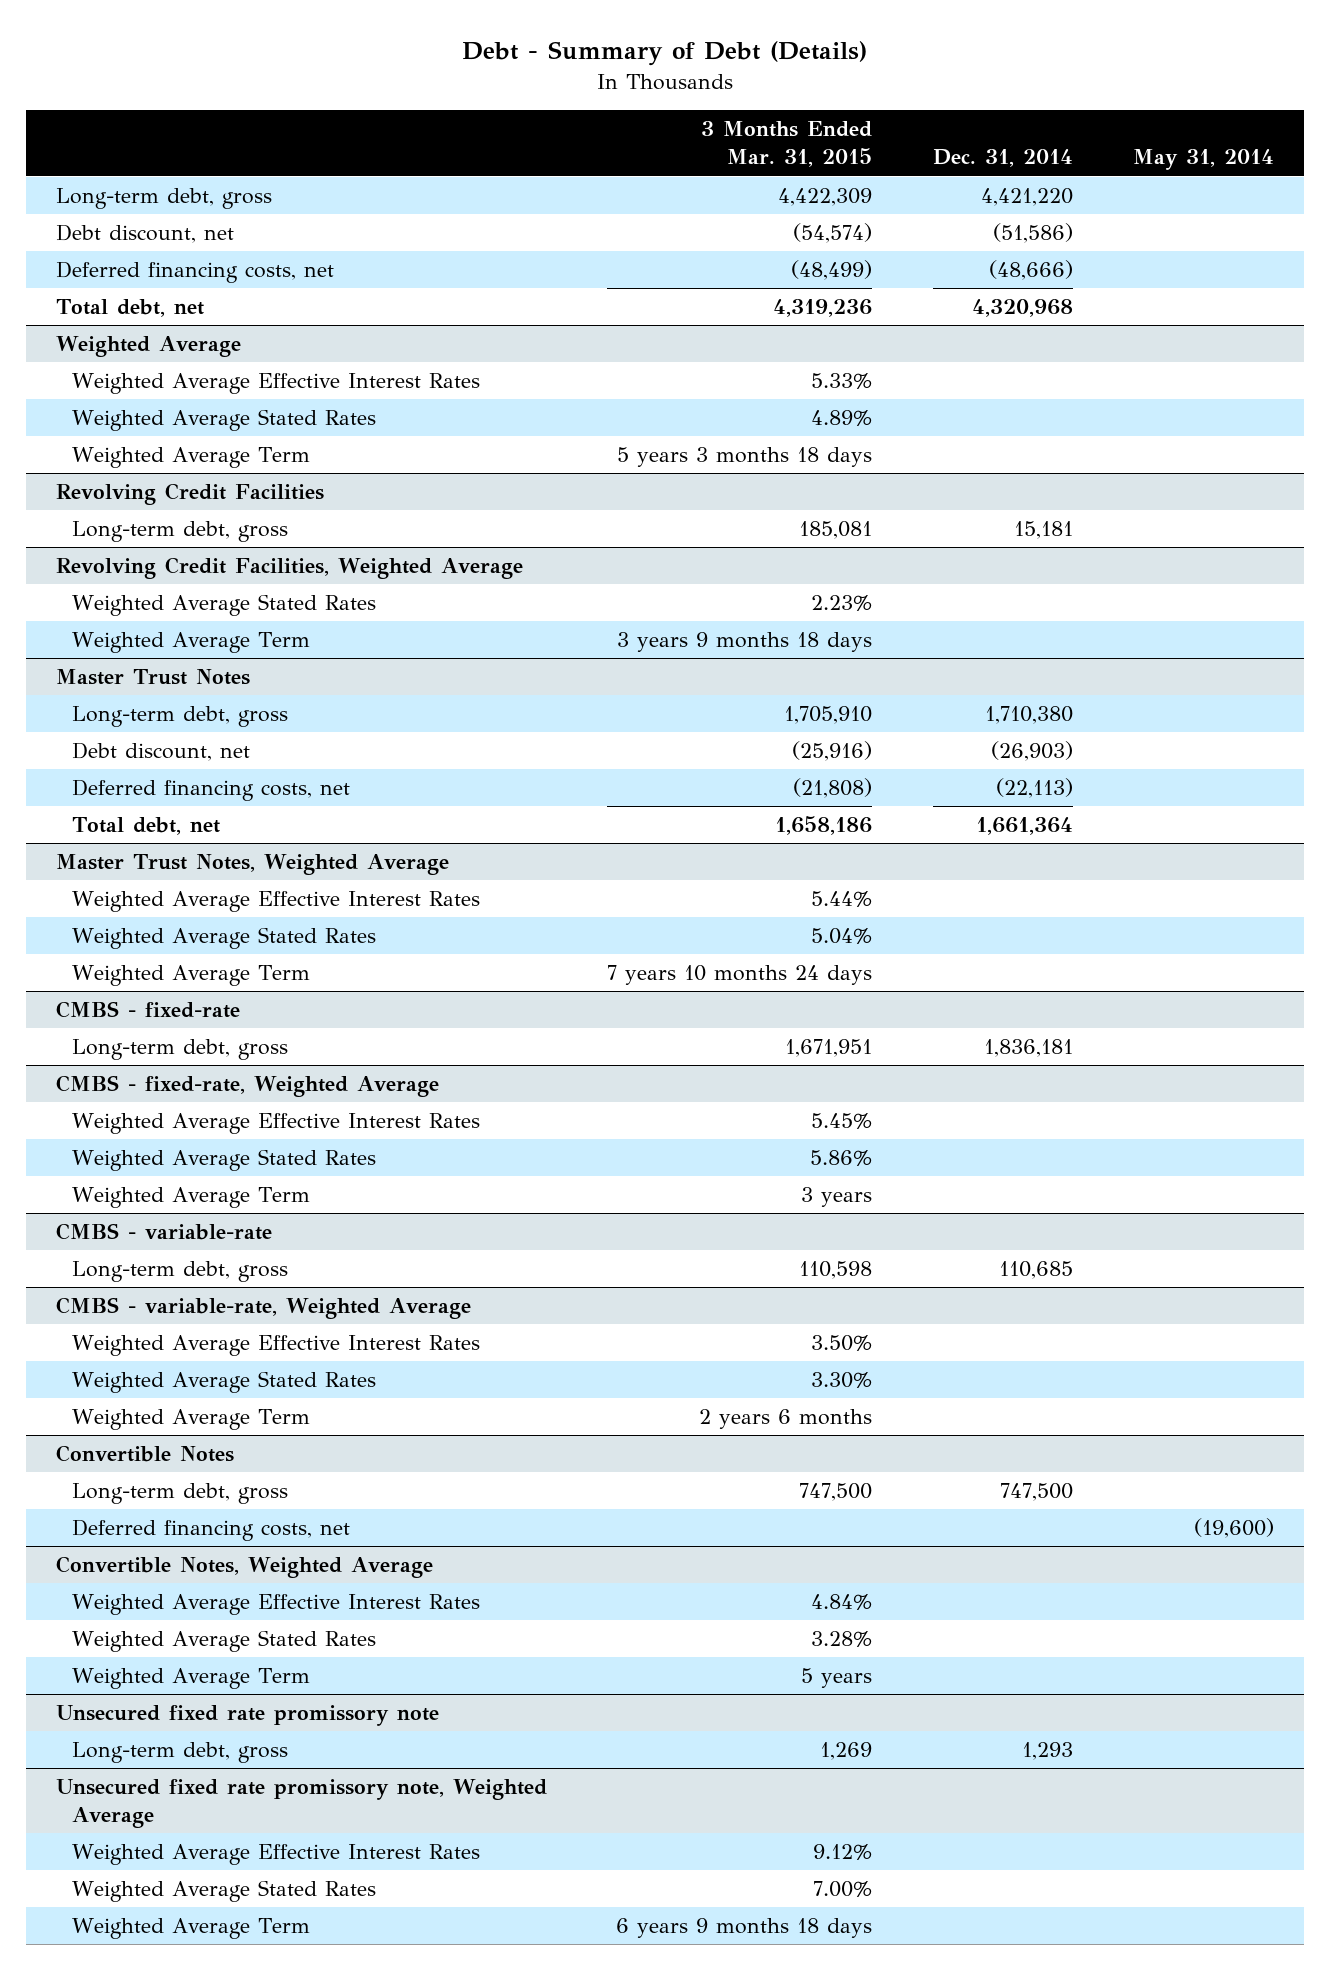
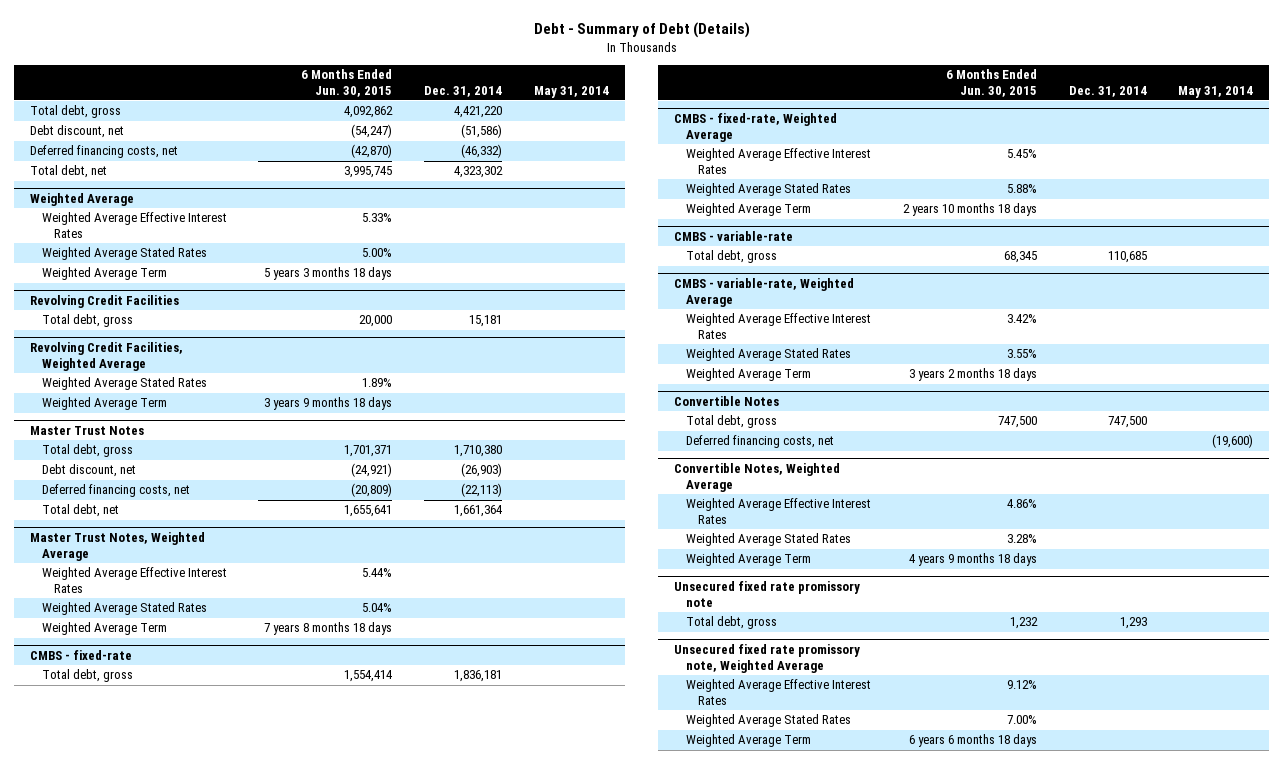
- | 3 Months Ended Mar. 31, 2015 | Dec. 31, 2014 | May 31, 2014
+ | 6 Months Ended Jun. 30, 2015 | Dec. 31, 2014 | May 31, 2014
- Long-term debt, gross | 4,422,309 | 4,421,220 |
+ Total debt, gross | 4,092,862 | 4,421,220 |
- Deferred financing costs, net | (48,499) | (48,666) |
- Total debt, net | 4,319,236 | 4,320,968 |
+ Deferred financing costs, net | (42,870) | (46,332) |
+ Total debt, net | 3,995,745 | 4,323,302 |
@ Revolving Credit Facilities
- Long-term debt, gross | 185,081 | 15,181 |
+ Total debt, gross | 20,000 | 15,181 |
@ Master Trust Notes
- Long-term debt, gross | 1,705,910 | 1,710,380 |
+ Total debt, gross | 1,701,371 | 1,710,380 |
@ CMBS - fixed-rate
- Long-term debt, gross | 1,671,951 | 1,836,181 |
+ Total debt, gross | 1,554,414 | 1,836,181 |
@ CMBS - variable-rate
- Long-term debt, gross | 110,598 | 110,685 |
+ Total debt, gross | 68,345 | 110,685 |
@ Convertible Notes
- Long-term debt, gross | 747,500 | 747,500 |
+ Total debt, gross | 747,500 | 747,500 |
@ Unsecured fixed rate promissory note
- Long-term debt, gross | 1,269 | 1,293 |
+ Total debt, gross | 1,232 | 1,293 |

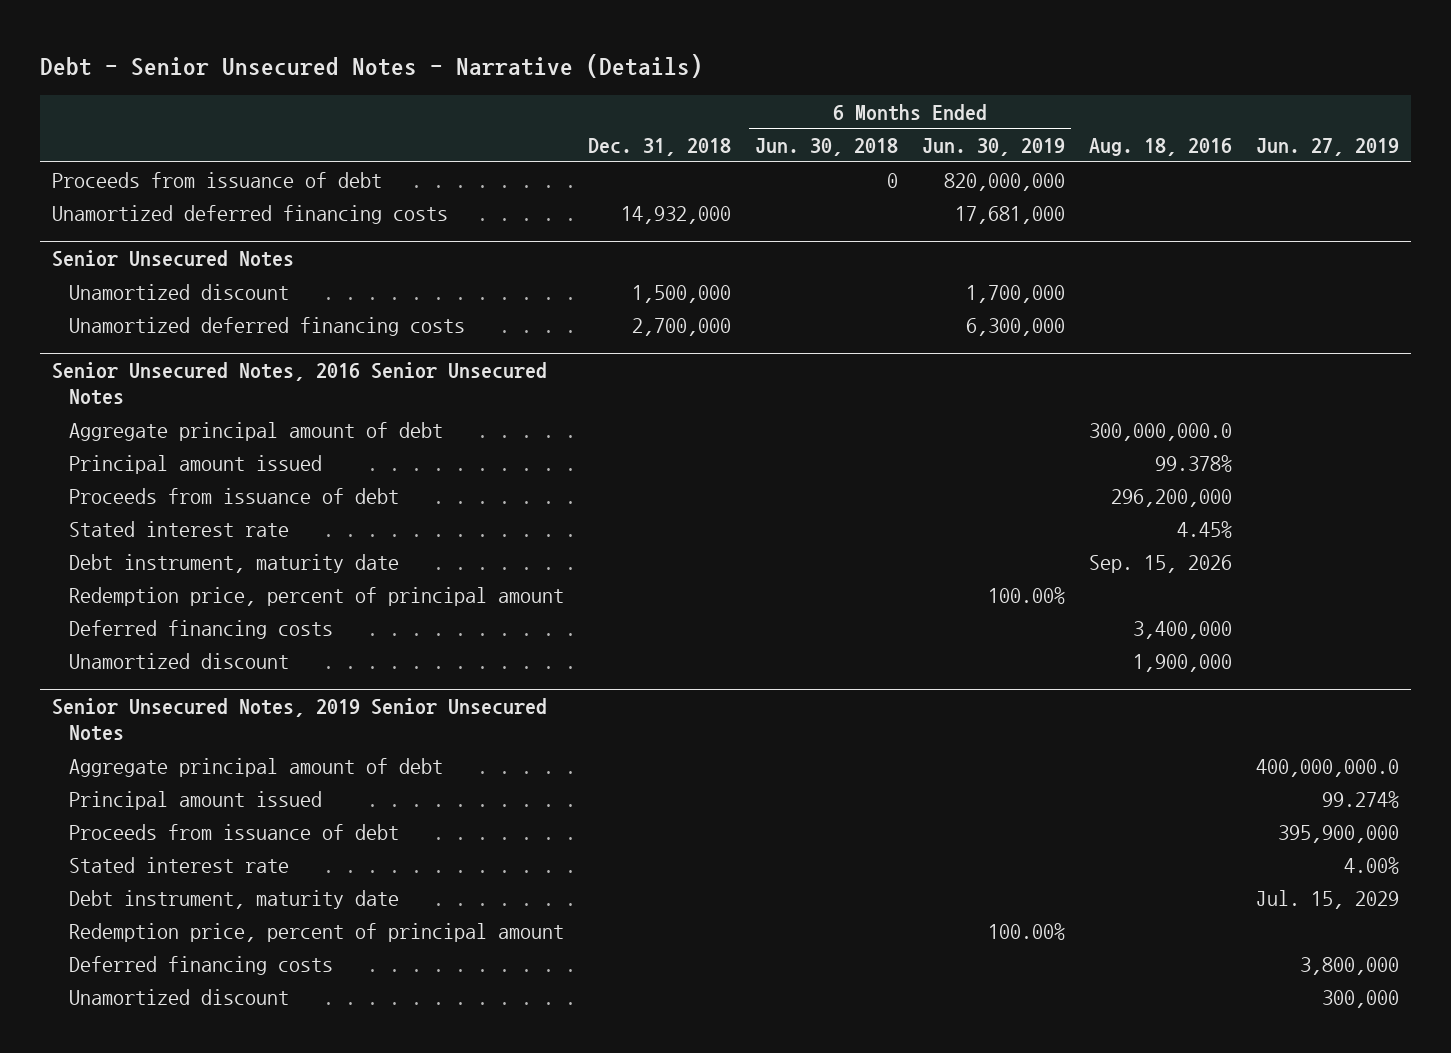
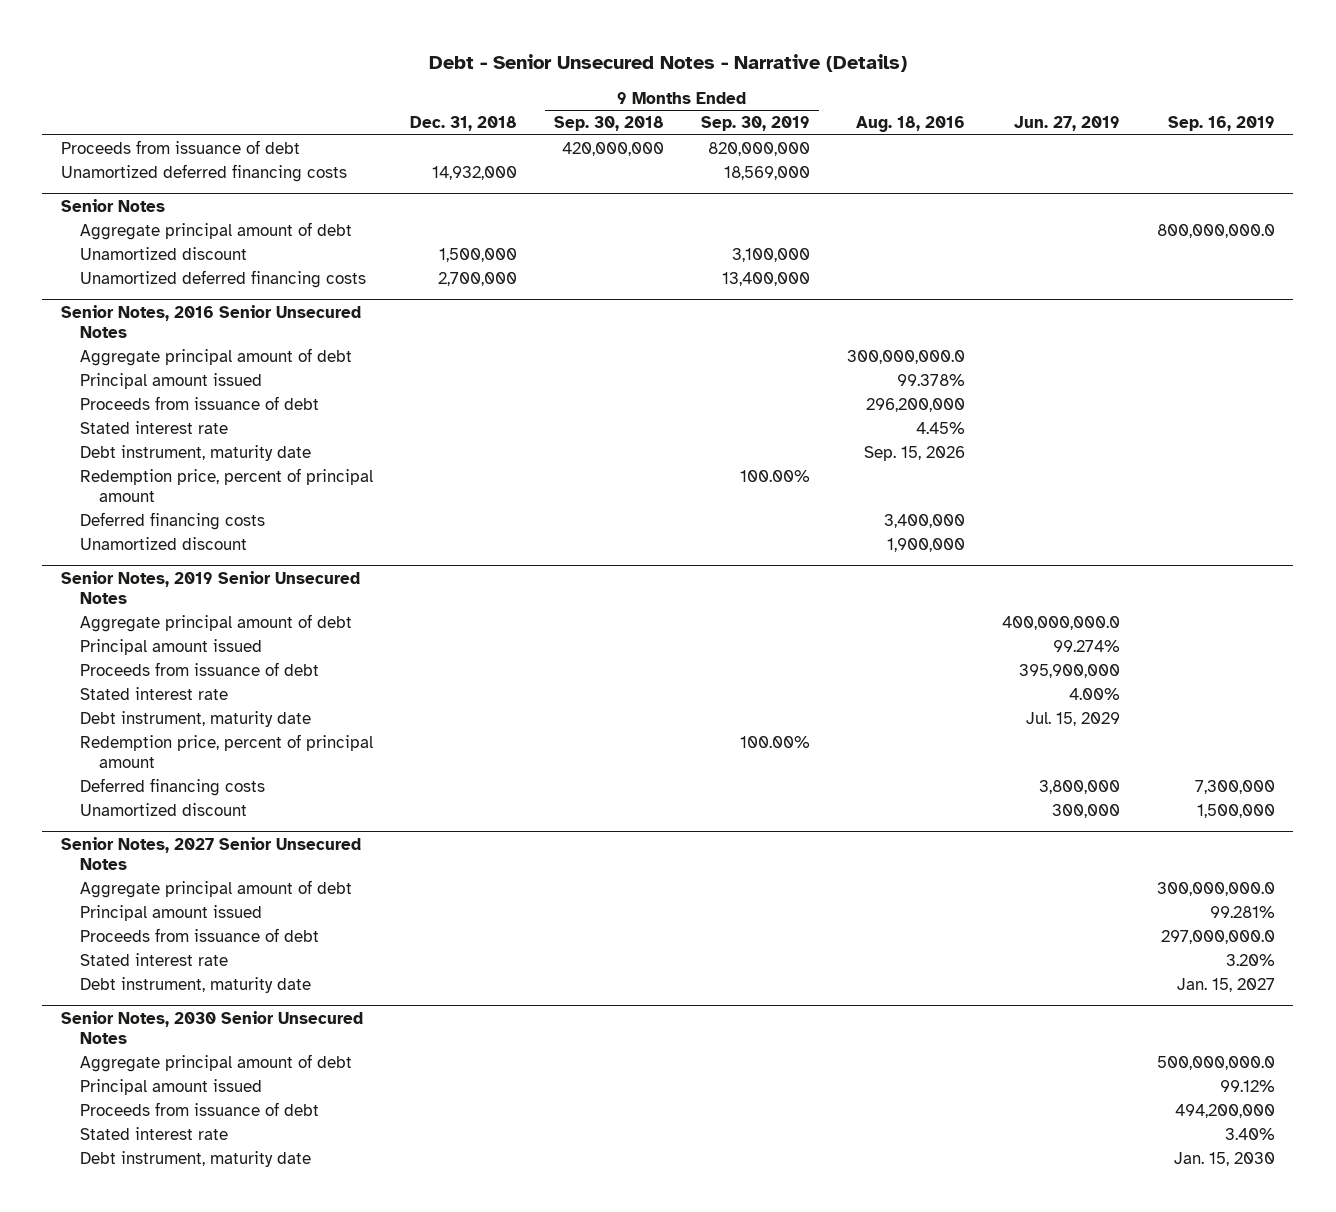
- | Dec. 31, 2018 | 6 Months Ended Jun. 30, 2018 | 6 Months Ended Jun. 30, 2019 | Aug. 18, 2016 | Jun. 27, 2019
+ | Dec. 31, 2018 | 9 Months Ended Sep. 30, 2018 | 9 Months Ended Sep. 30, 2019 | Aug. 18, 2016 | Jun. 27, 2019 | Sep. 16, 2019
- Senior Unsecured Notes
+ Senior Notes
+ Aggregate principal amount of debt | | | | | | 800,000,000.0
- Senior Unsecured Notes, 2016 Senior Unsecured Notes
+ Senior Notes, 2016 Senior Unsecured Notes
- Senior Unsecured Notes, 2019 Senior Unsecured Notes
+ Senior Notes, 2019 Senior Unsecured Notes
+ Senior Notes, 2027 Senior Unsecured Notes
+ Aggregate principal amount of debt | | | | | | 300,000,000.0
+ Principal amount issued | | | | | | 99.281%
+ Proceeds from issuance of debt | | | | | | 297,000,000.0
+ Stated interest rate | | | | | | 3.20%
+ Debt instrument, maturity date | | | | | | Jan. 15, 2027
+ Senior Notes, 2030 Senior Unsecured Notes
+ Aggregate principal amount of debt | | | | | | 500,000,000.0
+ Principal amount issued | | | | | | 99.12%
+ Proceeds from issuance of debt | | | | | | 494,200,000
+ Stated interest rate | | | | | | 3.40%
+ Debt instrument, maturity date | | | | | | Jan. 15, 2030

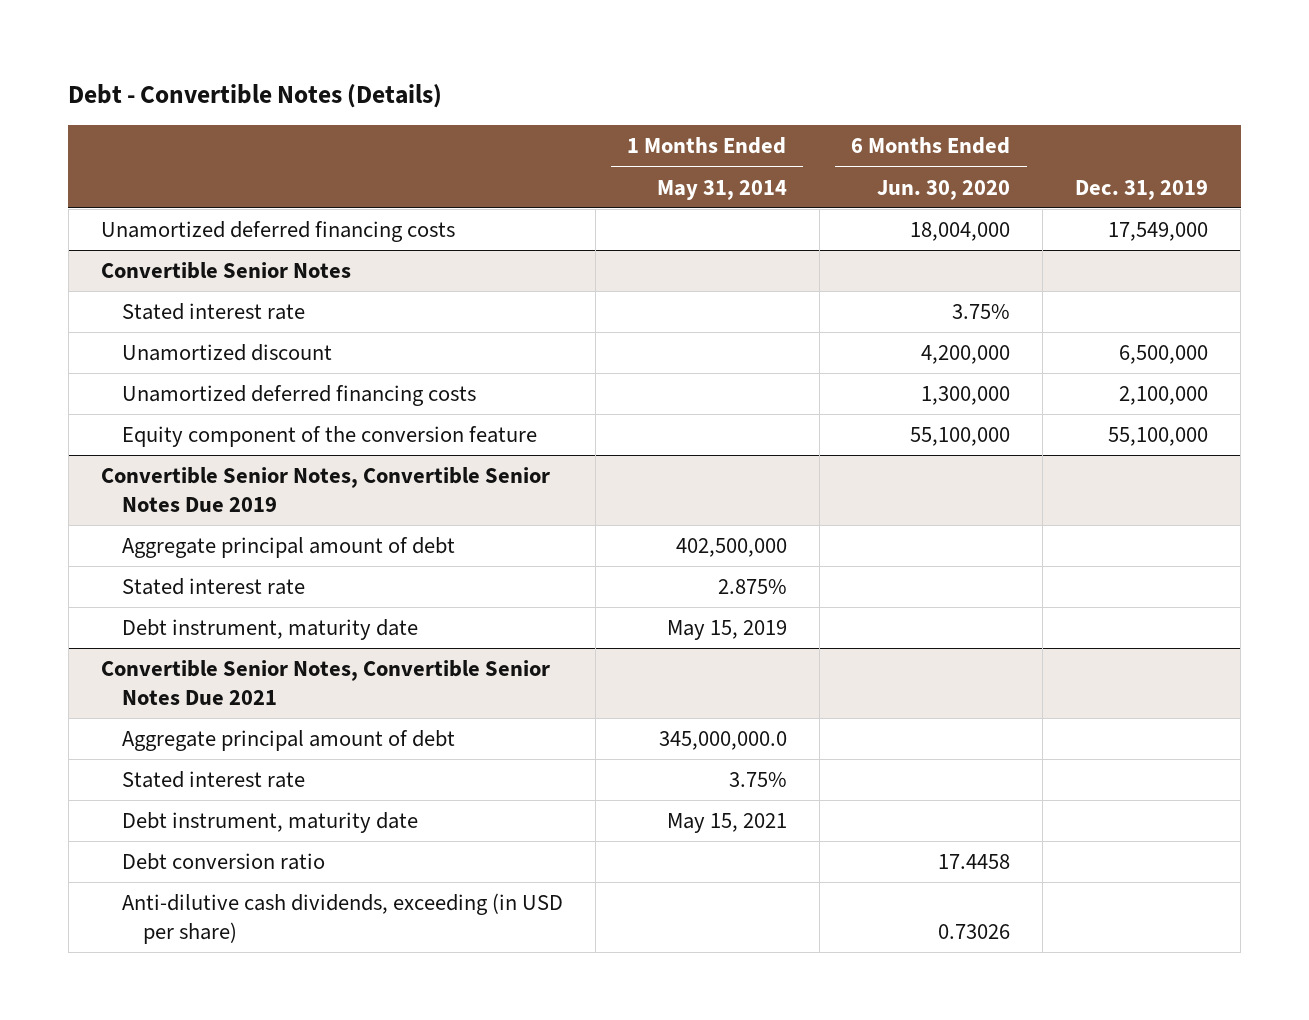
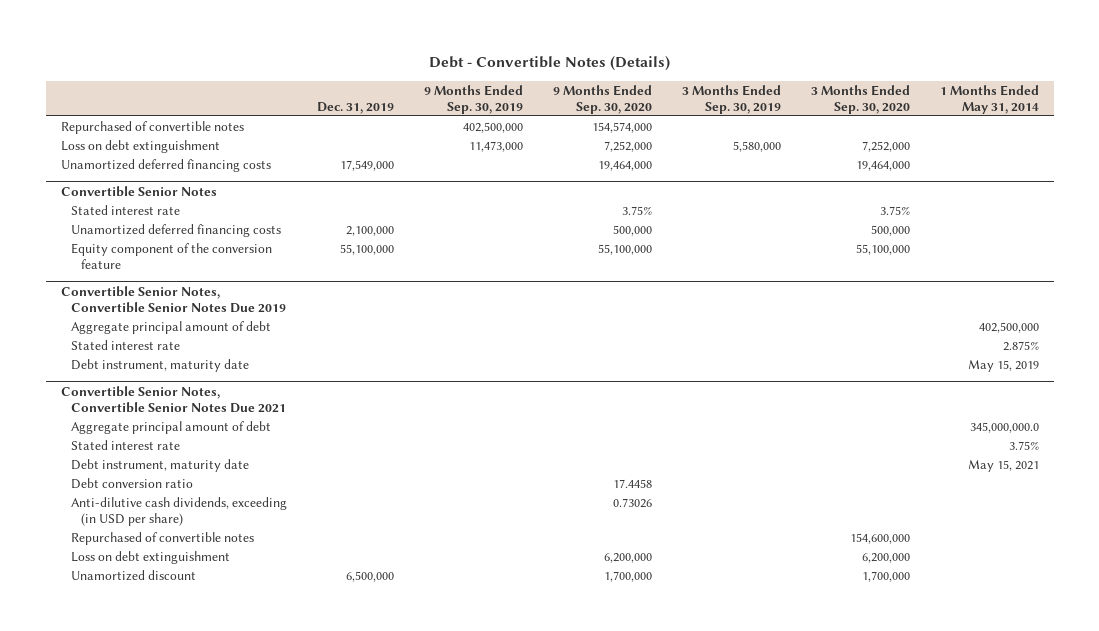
- | 1 Months Ended May 31, 2014 | 6 Months Ended Jun. 30, 2020 | Dec. 31, 2019
+ | Dec. 31, 2019 | 9 Months Ended Sep. 30, 2019 | 9 Months Ended Sep. 30, 2020 | 3 Months Ended Sep. 30, 2019 | 3 Months Ended Sep. 30, 2020 | 1 Months Ended May 31, 2014
+ Repurchased of convertible notes | | 402,500,000 | 154,574,000 | | |
+ Loss on debt extinguishment | | 11,473,000 | 7,252,000 | 5,580,000 | 7,252,000 |
@ Convertible Senior Notes
- Unamortized discount | | 4,200,000 | 6,500,000
@ Convertible Senior Notes, Convertible Senior Notes Due 2021
+ Repurchased of convertible notes | | | | | 154,600,000 |
+ Loss on debt extinguishment | | | 6,200,000 | | 6,200,000 |
+ Unamortized discount | 6,500,000 | | 1,700,000 | | 1,700,000 |

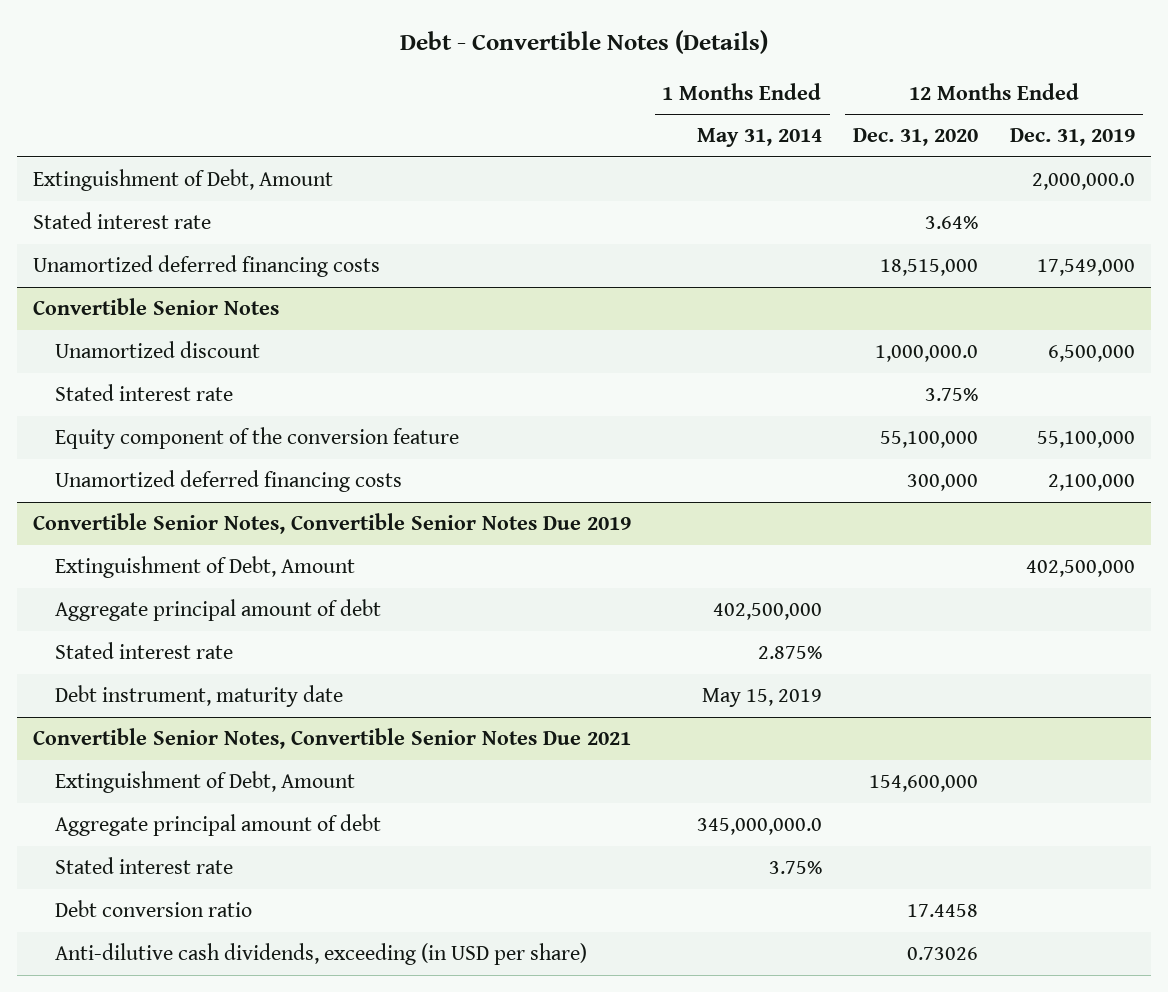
- | Dec. 31, 2019 | 9 Months Ended Sep. 30, 2019 | 9 Months Ended Sep. 30, 2020 | 3 Months Ended Sep. 30, 2019 | 3 Months Ended Sep. 30, 2020 | 1 Months Ended May 31, 2014
+ | 1 Months Ended May 31, 2014 | 12 Months Ended Dec. 31, 2020 | 12 Months Ended Dec. 31, 2019
- Repurchased of convertible notes | | 402,500,000 | 154,574,000 | | |
- Loss on debt extinguishment | | 11,473,000 | 7,252,000 | 5,580,000 | 7,252,000 |
+ Extinguishment of Debt, Amount | | | 2,000,000.0
+ Stated interest rate | | 3.64% |
@ Convertible Senior Notes
+ Unamortized discount | | 1,000,000.0 | 6,500,000
moved down: Unamortized deferred financing costs | | 300,000 | 2,100,000
@ Convertible Senior Notes, Convertible Senior Notes Due 2019
+ Extinguishment of Debt, Amount | | | 402,500,000
@ Convertible Senior Notes, Convertible Senior Notes Due 2021
+ Extinguishment of Debt, Amount | | 154,600,000 |
- Debt instrument, maturity date | | | | | | May 15, 2021
- Repurchased of convertible notes | | | | | 154,600,000 |
- Loss on debt extinguishment | | | 6,200,000 | | 6,200,000 |
- Unamortized discount | 6,500,000 | | 1,700,000 | | 1,700,000 |

